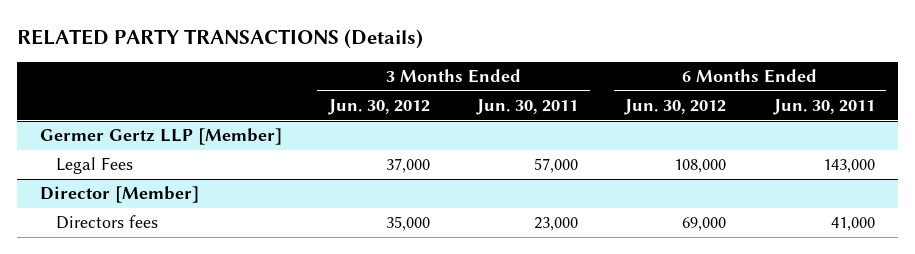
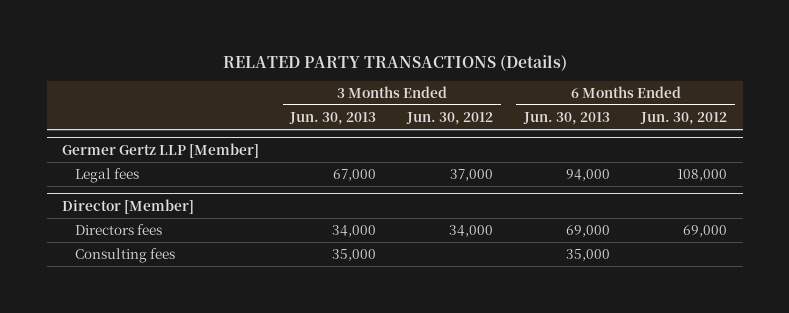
- | 3 Months Ended Jun. 30, 2012 | 3 Months Ended Jun. 30, 2011 | 6 Months Ended Jun. 30, 2012 | 6 Months Ended Jun. 30, 2011
+ | 3 Months Ended Jun. 30, 2013 | 3 Months Ended Jun. 30, 2012 | 6 Months Ended Jun. 30, 2013 | 6 Months Ended Jun. 30, 2012
@ Germer Gertz LLP [Member]
- Legal Fees | 37,000 | 57,000 | 108,000 | 143,000
+ Legal fees | 67,000 | 37,000 | 94,000 | 108,000
@ Director [Member]
- Directors fees | 35,000 | 23,000 | 69,000 | 41,000
+ Directors fees | 34,000 | 34,000 | 69,000 | 69,000
+ Consulting fees | 35,000 | | 35,000 |

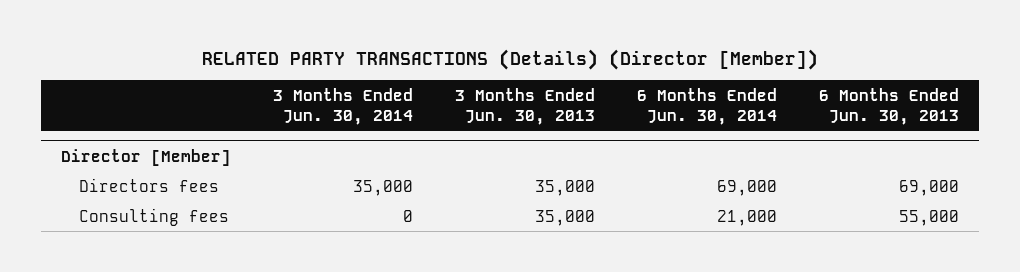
- RELATED PARTY TRANSACTIONS (Details)
+ RELATED PARTY TRANSACTIONS (Details) (Director [Member])
- | 3 Months Ended Jun. 30, 2013 | 3 Months Ended Jun. 30, 2012 | 6 Months Ended Jun. 30, 2013 | 6 Months Ended Jun. 30, 2012
+ | 3 Months Ended Jun. 30, 2014 | 3 Months Ended Jun. 30, 2013 | 6 Months Ended Jun. 30, 2014 | 6 Months Ended Jun. 30, 2013
- Germer Gertz LLP [Member]
- Legal fees | 67,000 | 37,000 | 94,000 | 108,000
@ Director [Member]
- Directors fees | 34,000 | 34,000 | 69,000 | 69,000
- Consulting fees | 35,000 | | 35,000 |
+ Directors fees | 35,000 | 35,000 | 69,000 | 69,000
+ Consulting fees | 0 | 35,000 | 21,000 | 55,000

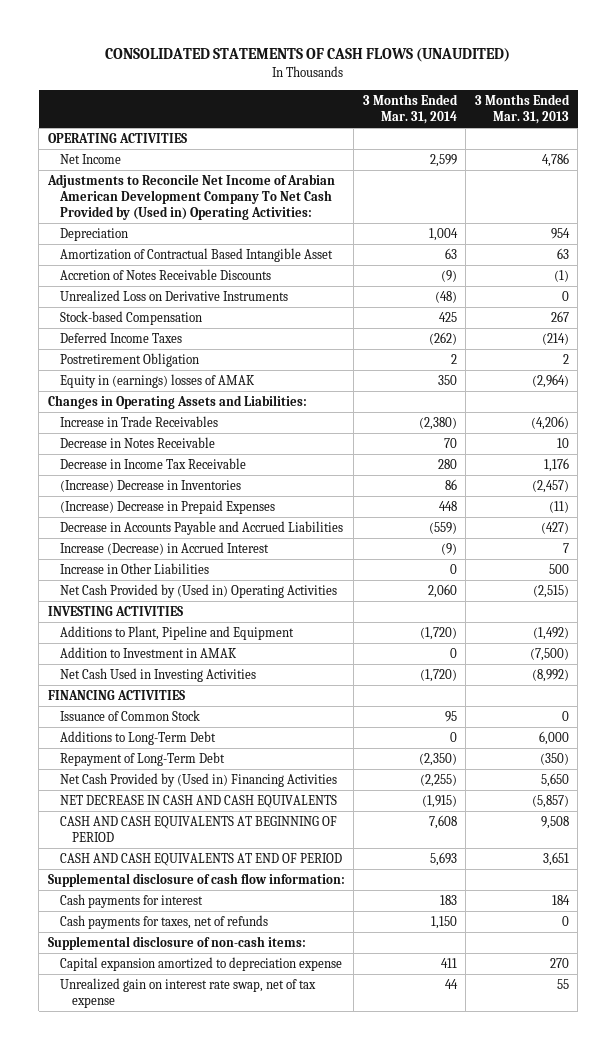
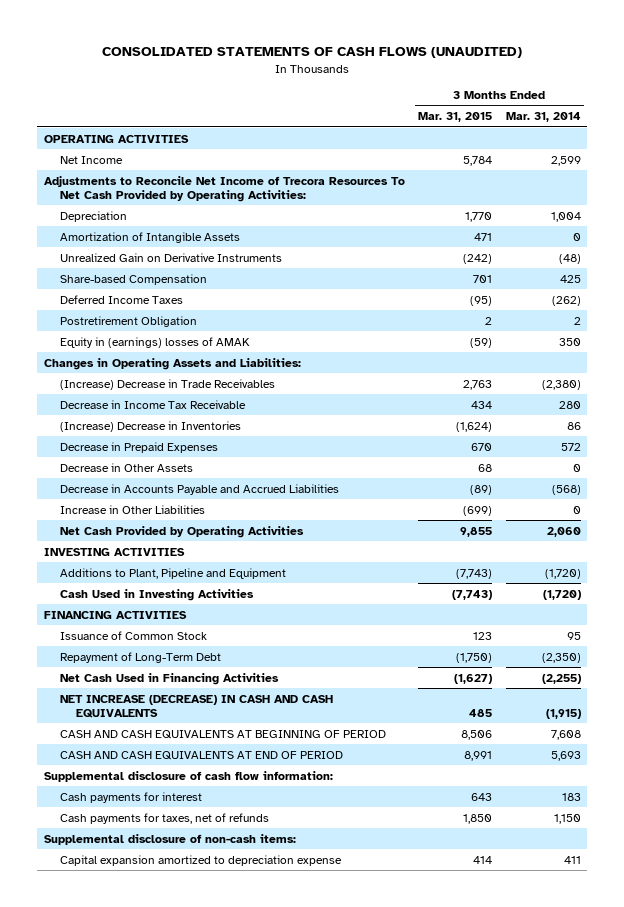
- | 3 Months Ended Mar. 31, 2014 | 3 Months Ended Mar. 31, 2013
+ | 3 Months Ended Mar. 31, 2015 | 3 Months Ended Mar. 31, 2014
- Adjustments to Reconcile Net Income of Arabian American Development Company To Net Cash Provided by (Used in) Operating Activities:
+ Adjustments to Reconcile Net Income of Trecora Resources To Net Cash Provided by Operating Activities:
- Amortization of Contractual Based Intangible Asset | 63 | 63
- Accretion of Notes Receivable Discounts | (9) | (1)
- Unrealized Loss on Derivative Instruments | (48) | 0
- Stock-based Compensation | 425 | 267
+ Amortization of Intangible Assets | 471 | 0
+ Unrealized Gain on Derivative Instruments | (242) | (48)
+ Share-based Compensation | 701 | 425
- Increase in Trade Receivables | (2,380) | (4,206)
- Decrease in Notes Receivable | 70 | 10
+ (Increase) Decrease in Trade Receivables | 2,763 | (2,380)
- (Increase) Decrease in Prepaid Expenses | 448 | (11)
- Decrease in Accounts Payable and Accrued Liabilities | (559) | (427)
- Increase (Decrease) in Accrued Interest | (9) | 7
+ Decrease in Prepaid Expenses | 670 | 572
+ Decrease in Other Assets | 68 | 0
+ Decrease in Accounts Payable and Accrued Liabilities | (89) | (568)
- Net Cash Provided by (Used in) Operating Activities | 2,060 | (2,515)
+ Net Cash Provided by Operating Activities | 9,855 | 2,060
- Addition to Investment in AMAK | 0 | (7,500)
- Net Cash Used in Investing Activities | (1,720) | (8,992)
+ Cash Used in Investing Activities | (7,743) | (1,720)
- Additions to Long-Term Debt | 0 | 6,000
- Net Cash Provided by (Used in) Financing Activities | (2,255) | 5,650
- NET DECREASE IN CASH AND CASH EQUIVALENTS | (1,915) | (5,857)
+ Net Cash Used in Financing Activities | (1,627) | (2,255)
+ NET INCREASE (DECREASE) IN CASH AND CASH EQUIVALENTS | 485 | (1,915)
- Unrealized gain on interest rate swap, net of tax expense | 44 | 55

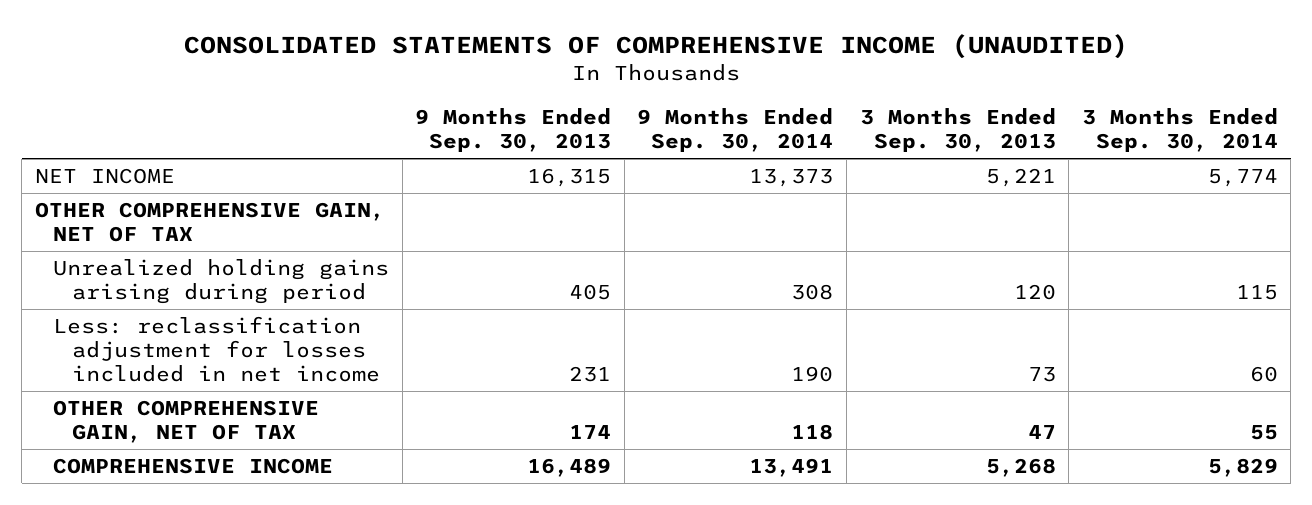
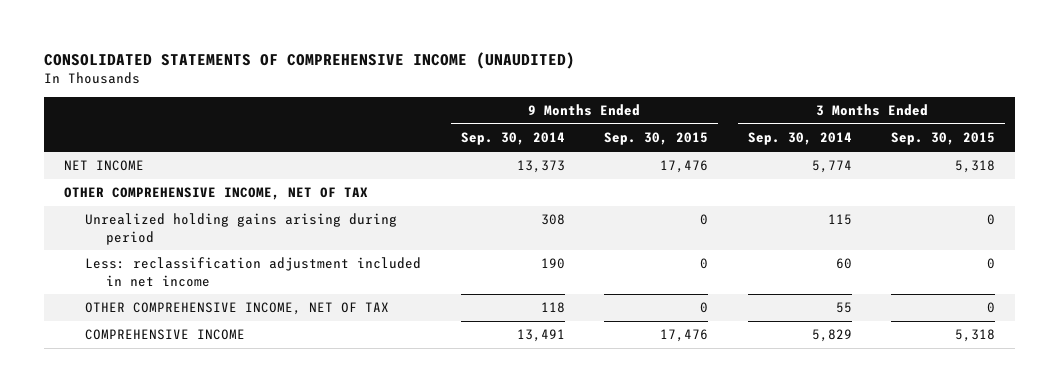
- | 9 Months Ended Sep. 30, 2013 | 9 Months Ended Sep. 30, 2014 | 3 Months Ended Sep. 30, 2013 | 3 Months Ended Sep. 30, 2014
+ | 9 Months Ended Sep. 30, 2014 | 9 Months Ended Sep. 30, 2015 | 3 Months Ended Sep. 30, 2014 | 3 Months Ended Sep. 30, 2015
- OTHER COMPREHENSIVE GAIN, NET OF TAX
+ OTHER COMPREHENSIVE INCOME, NET OF TAX
- Less: reclassification adjustment for losses included in net income | 231 | 190 | 73 | 60
- OTHER COMPREHENSIVE GAIN, NET OF TAX | 174 | 118 | 47 | 55
+ Less: reclassification adjustment included in net income | 190 | 0 | 60 | 0
+ OTHER COMPREHENSIVE INCOME, NET OF TAX | 118 | 0 | 55 | 0

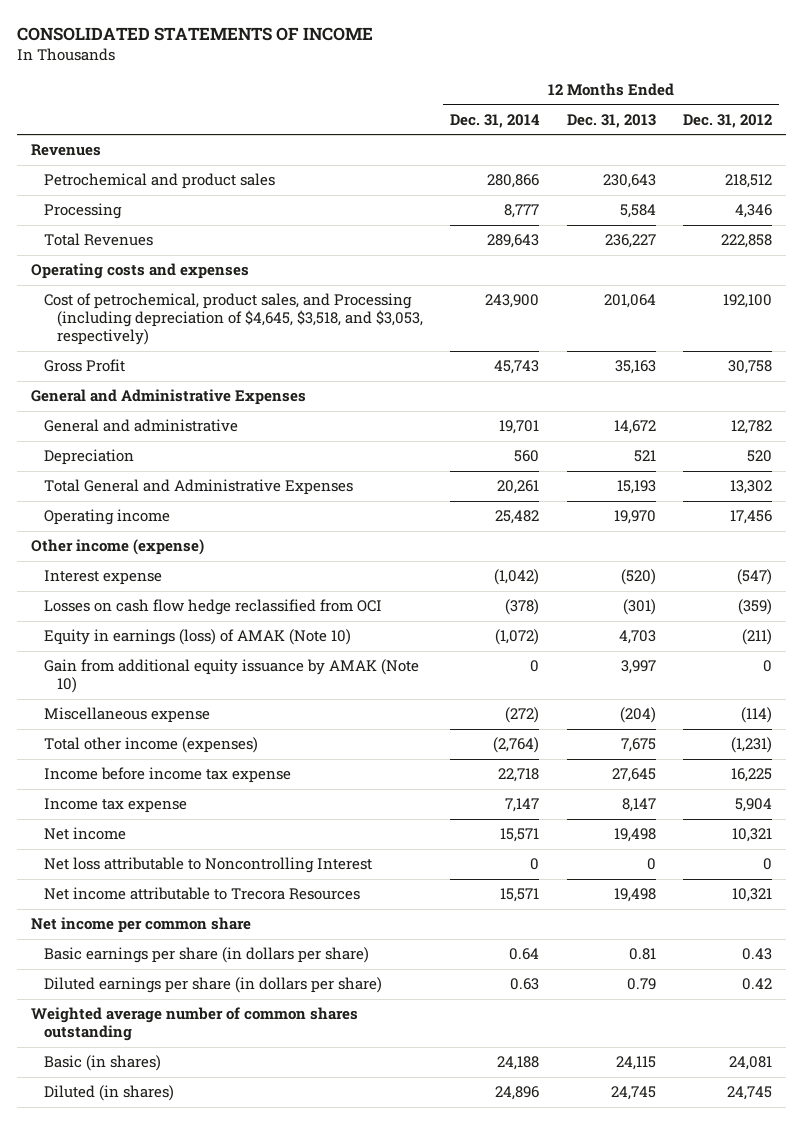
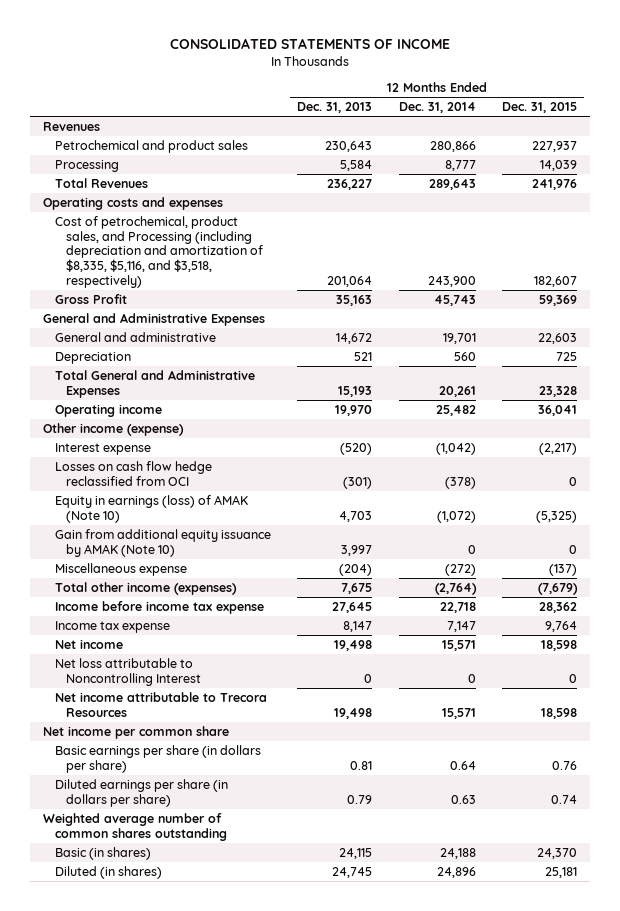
- | 12 Months Ended Dec. 31, 2014 | 12 Months Ended Dec. 31, 2013 | 12 Months Ended Dec. 31, 2012
+ | 12 Months Ended Dec. 31, 2013 | 12 Months Ended Dec. 31, 2014 | 12 Months Ended Dec. 31, 2015
- Cost of petrochemical, product sales, and Processing (including depreciation of $4,645, $3,518, and $3,053, respectively) | 243,900 | 201,064 | 192,100
+ Cost of petrochemical, product sales, and Processing (including depreciation and amortization of $8,335, $5,116, and $3,518, respectively) | 201,064 | 243,900 | 182,607

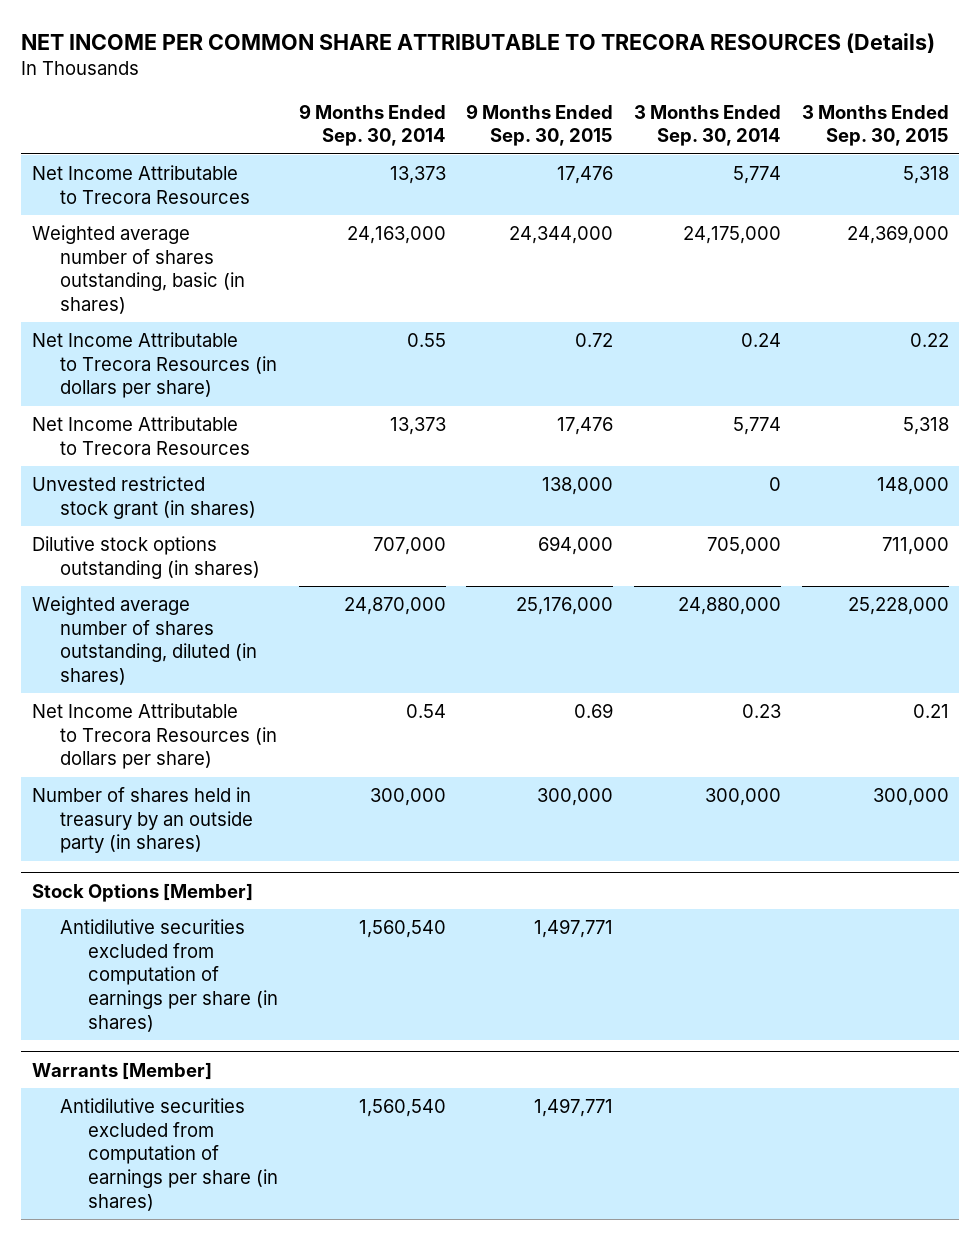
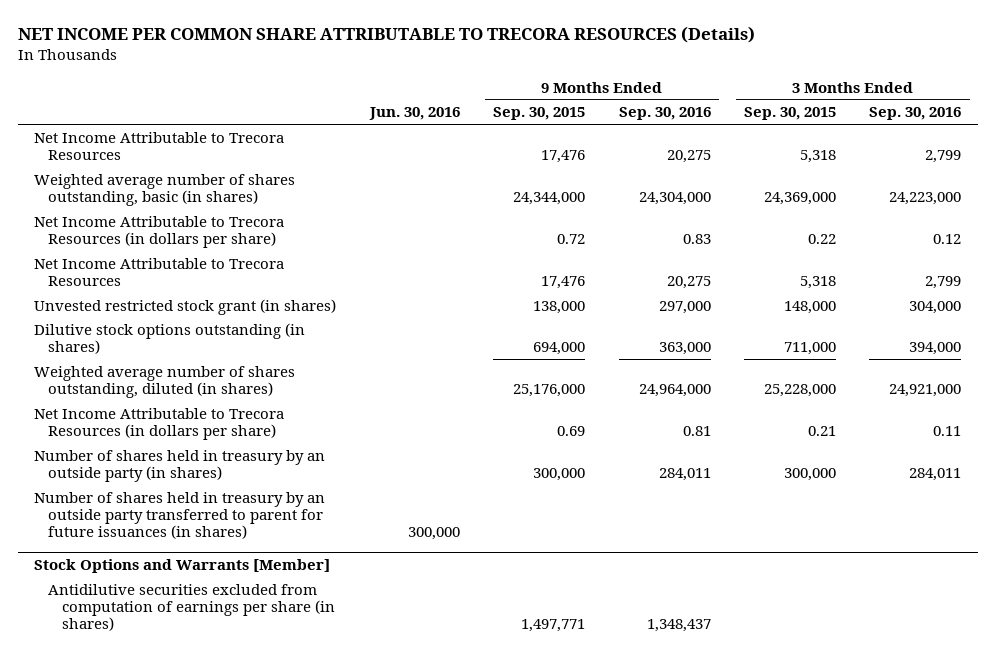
- | 9 Months Ended Sep. 30, 2014 | 9 Months Ended Sep. 30, 2015 | 3 Months Ended Sep. 30, 2014 | 3 Months Ended Sep. 30, 2015
+ | Jun. 30, 2016 | 9 Months Ended Sep. 30, 2015 | 9 Months Ended Sep. 30, 2016 | 3 Months Ended Sep. 30, 2015 | 3 Months Ended Sep. 30, 2016
- Stock Options [Member]
- Antidilutive securities excluded from computation of earnings per share (in shares) | 1,560,540 | 1,497,771 | |
- Warrants [Member]
+ Number of shares held in treasury by an outside party transferred to parent for future issuances (in shares) | 300,000 | | | |
+ Stock Options and Warrants [Member]

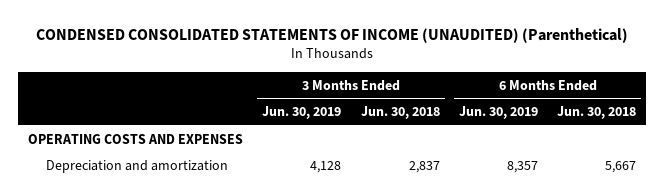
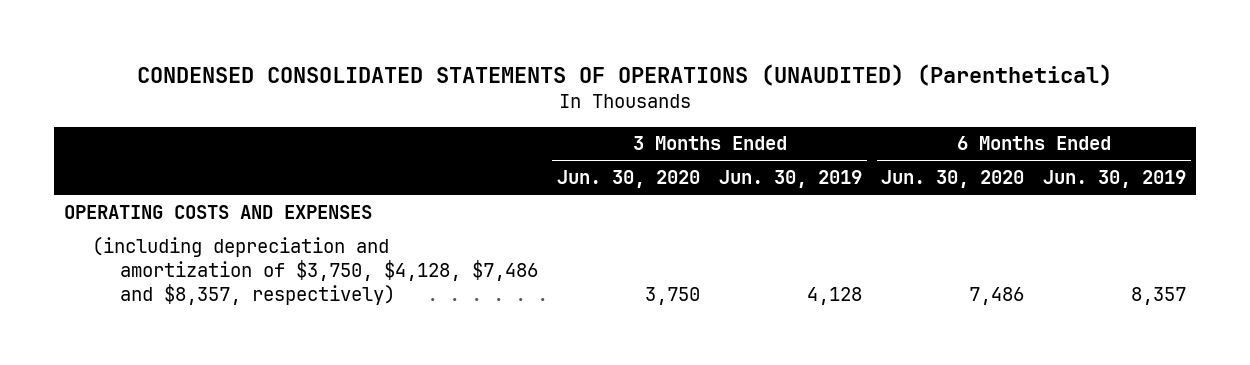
- CONDENSED CONSOLIDATED STATEMENTS OF INCOME (UNAUDITED) (Parenthetical)
+ CONDENSED CONSOLIDATED STATEMENTS OF OPERATIONS (UNAUDITED) (Parenthetical)
- | 3 Months Ended Jun. 30, 2019 | 3 Months Ended Jun. 30, 2018 | 6 Months Ended Jun. 30, 2019 | 6 Months Ended Jun. 30, 2018
+ | 3 Months Ended Jun. 30, 2020 | 3 Months Ended Jun. 30, 2019 | 6 Months Ended Jun. 30, 2020 | 6 Months Ended Jun. 30, 2019
- Depreciation and amortization | 4,128 | 2,837 | 8,357 | 5,667
+ (including depreciation and amortization of $3,750, $4,128, $7,486 and $8,357, respectively) | 3,750 | 4,128 | 7,486 | 8,357

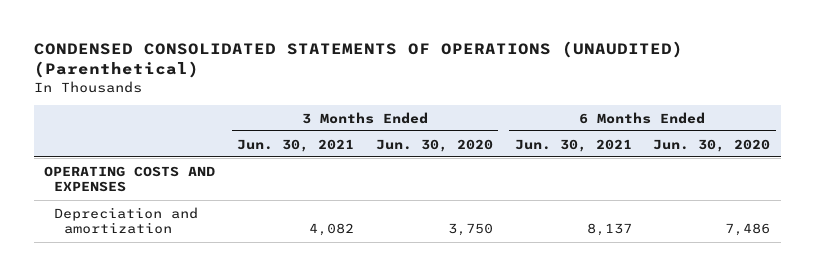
- | 3 Months Ended Jun. 30, 2020 | 3 Months Ended Jun. 30, 2019 | 6 Months Ended Jun. 30, 2020 | 6 Months Ended Jun. 30, 2019
+ | 3 Months Ended Jun. 30, 2021 | 3 Months Ended Jun. 30, 2020 | 6 Months Ended Jun. 30, 2021 | 6 Months Ended Jun. 30, 2020
- (including depreciation and amortization of $3,750, $4,128, $7,486 and $8,357, respectively) | 3,750 | 4,128 | 7,486 | 8,357
+ Depreciation and amortization | 4,082 | 3,750 | 8,137 | 7,486

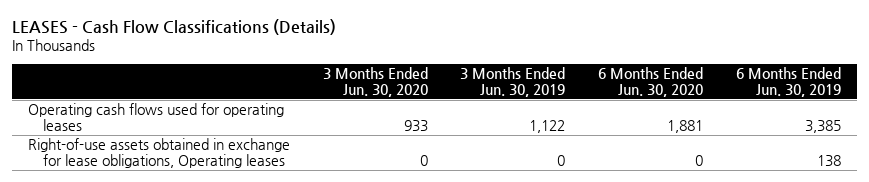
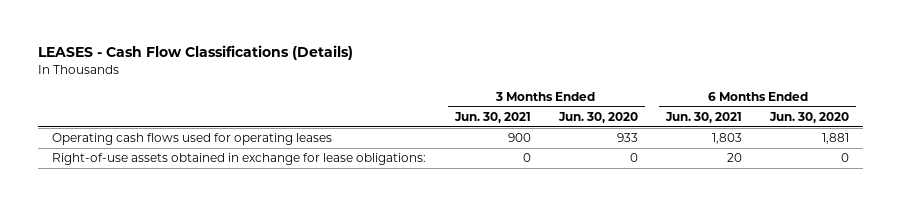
- | 3 Months Ended Jun. 30, 2020 | 3 Months Ended Jun. 30, 2019 | 6 Months Ended Jun. 30, 2020 | 6 Months Ended Jun. 30, 2019
+ | 3 Months Ended Jun. 30, 2021 | 3 Months Ended Jun. 30, 2020 | 6 Months Ended Jun. 30, 2021 | 6 Months Ended Jun. 30, 2020
- Right-of-use assets obtained in exchange for lease obligations, Operating leases | 0 | 0 | 0 | 138
+ Right-of-use assets obtained in exchange for lease obligations: | 0 | 0 | 20 | 0

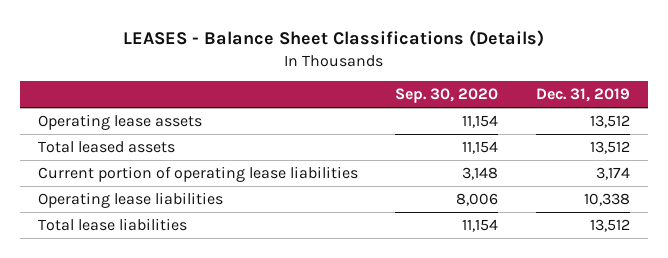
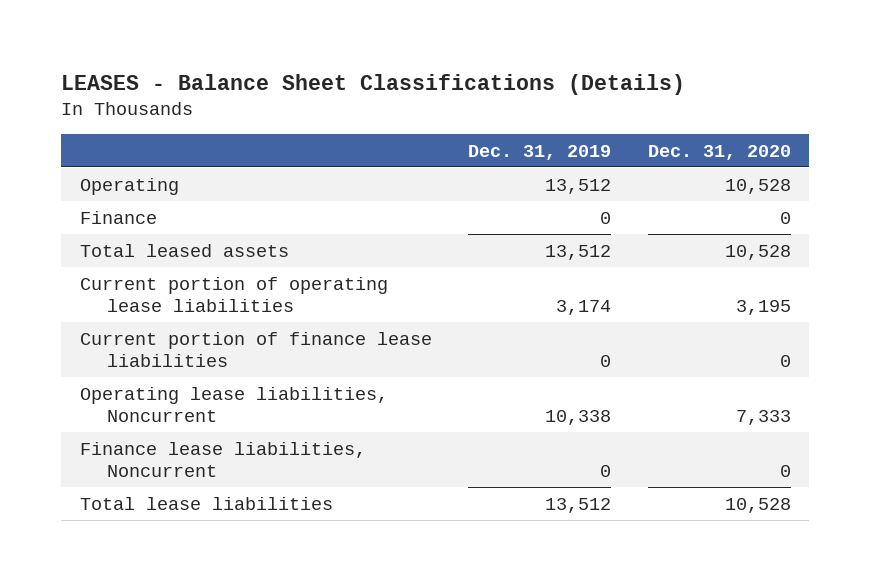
- | Sep. 30, 2020 | Dec. 31, 2019
+ | Dec. 31, 2019 | Dec. 31, 2020
- Operating lease assets | 11,154 | 13,512
+ Operating | 13,512 | 10,528
+ Finance | 0 | 0
- Operating lease liabilities | 8,006 | 10,338
+ Current portion of finance lease liabilities | 0 | 0
+ Operating lease liabilities, Noncurrent | 10,338 | 7,333
+ Finance lease liabilities, Noncurrent | 0 | 0

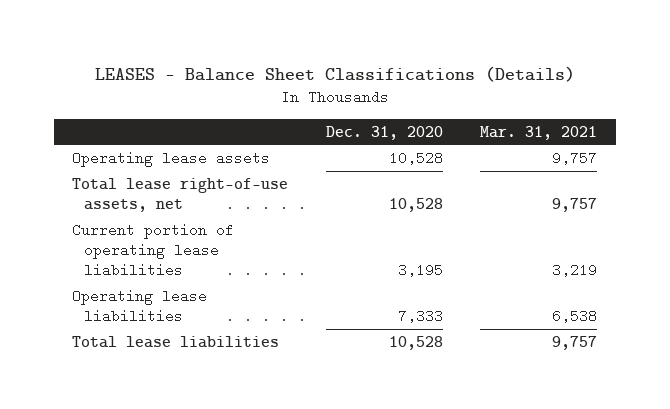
- | Dec. 31, 2019 | Dec. 31, 2020
+ | Dec. 31, 2020 | Mar. 31, 2021
- Operating | 13,512 | 10,528
- Finance | 0 | 0
- Total leased assets | 13,512 | 10,528
+ Operating lease assets | 10,528 | 9,757
+ Total lease right-of-use assets, net | 10,528 | 9,757
- Current portion of finance lease liabilities | 0 | 0
- Operating lease liabilities, Noncurrent | 10,338 | 7,333
- Finance lease liabilities, Noncurrent | 0 | 0
+ Operating lease liabilities | 7,333 | 6,538

